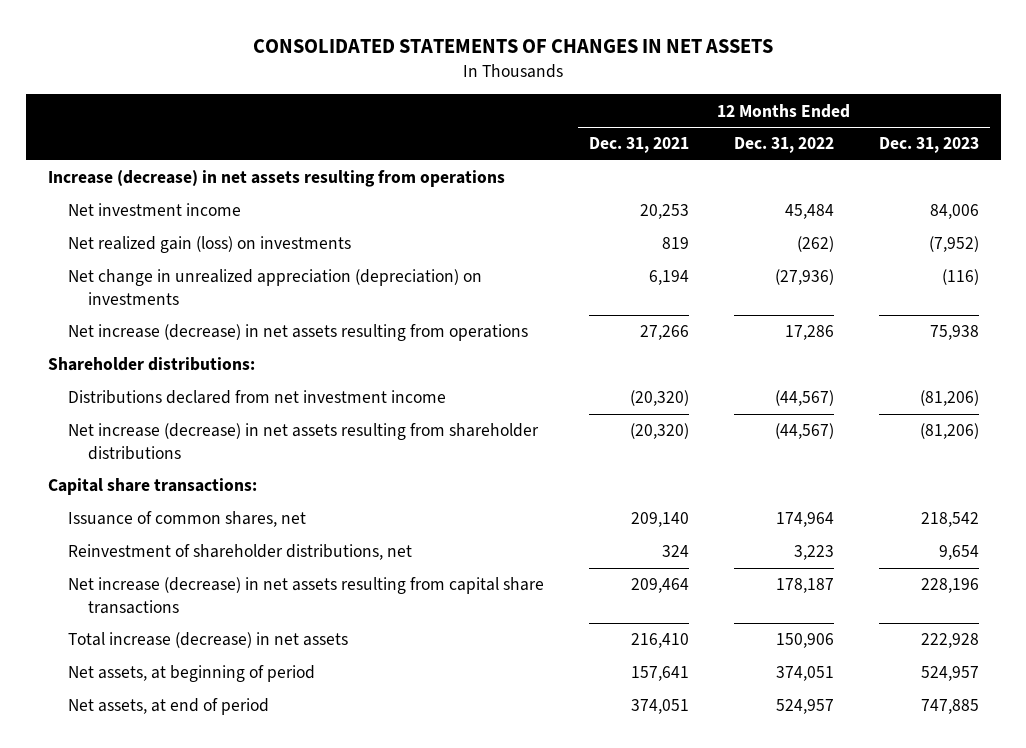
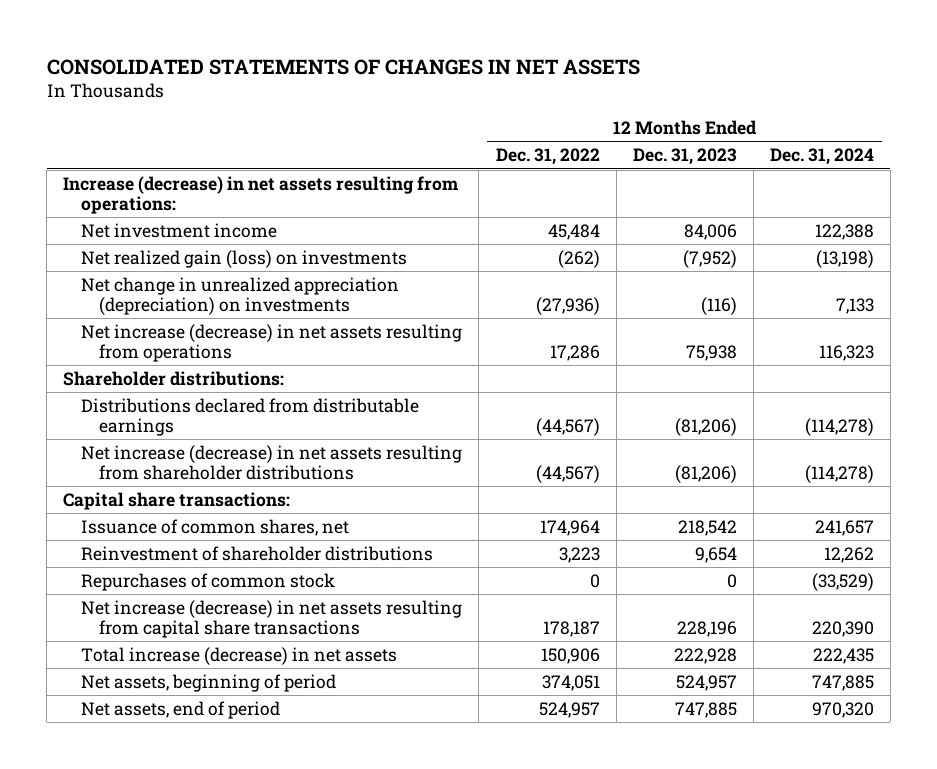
- | 12 Months Ended Dec. 31, 2021 | 12 Months Ended Dec. 31, 2022 | 12 Months Ended Dec. 31, 2023
+ | 12 Months Ended Dec. 31, 2022 | 12 Months Ended Dec. 31, 2023 | 12 Months Ended Dec. 31, 2024
- Increase (decrease) in net assets resulting from operations
+ Increase (decrease) in net assets resulting from operations:
- Distributions declared from net investment income | (20,320) | (44,567) | (81,206)
+ Distributions declared from distributable earnings | (44,567) | (81,206) | (114,278)
- Reinvestment of shareholder distributions, net | 324 | 3,223 | 9,654
+ Reinvestment of shareholder distributions | 3,223 | 9,654 | 12,262
+ Repurchases of common stock | 0 | 0 | (33,529)
- Net assets, at beginning of period | 157,641 | 374,051 | 524,957
- Net assets, at end of period | 374,051 | 524,957 | 747,885
+ Net assets, beginning of period | 374,051 | 524,957 | 747,885
+ Net assets, end of period | 524,957 | 747,885 | 970,320

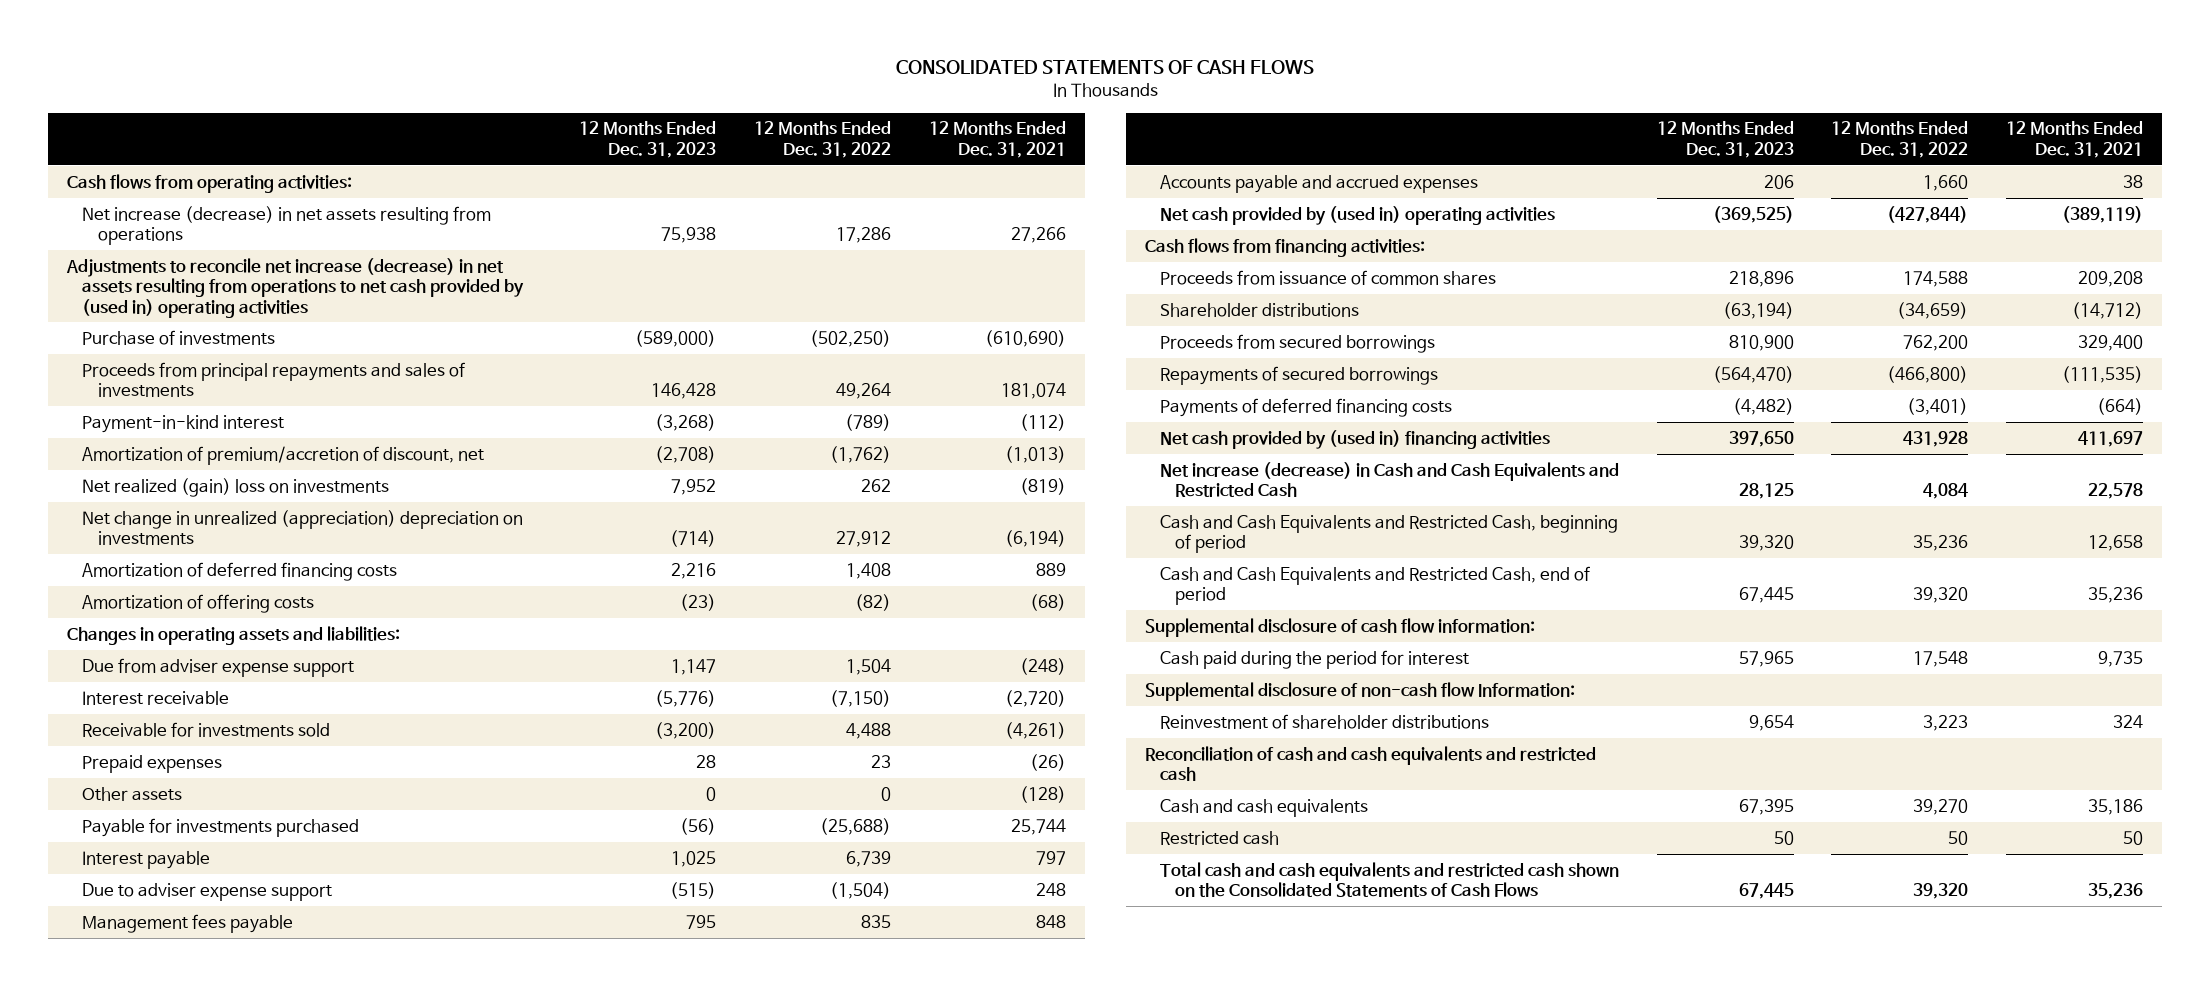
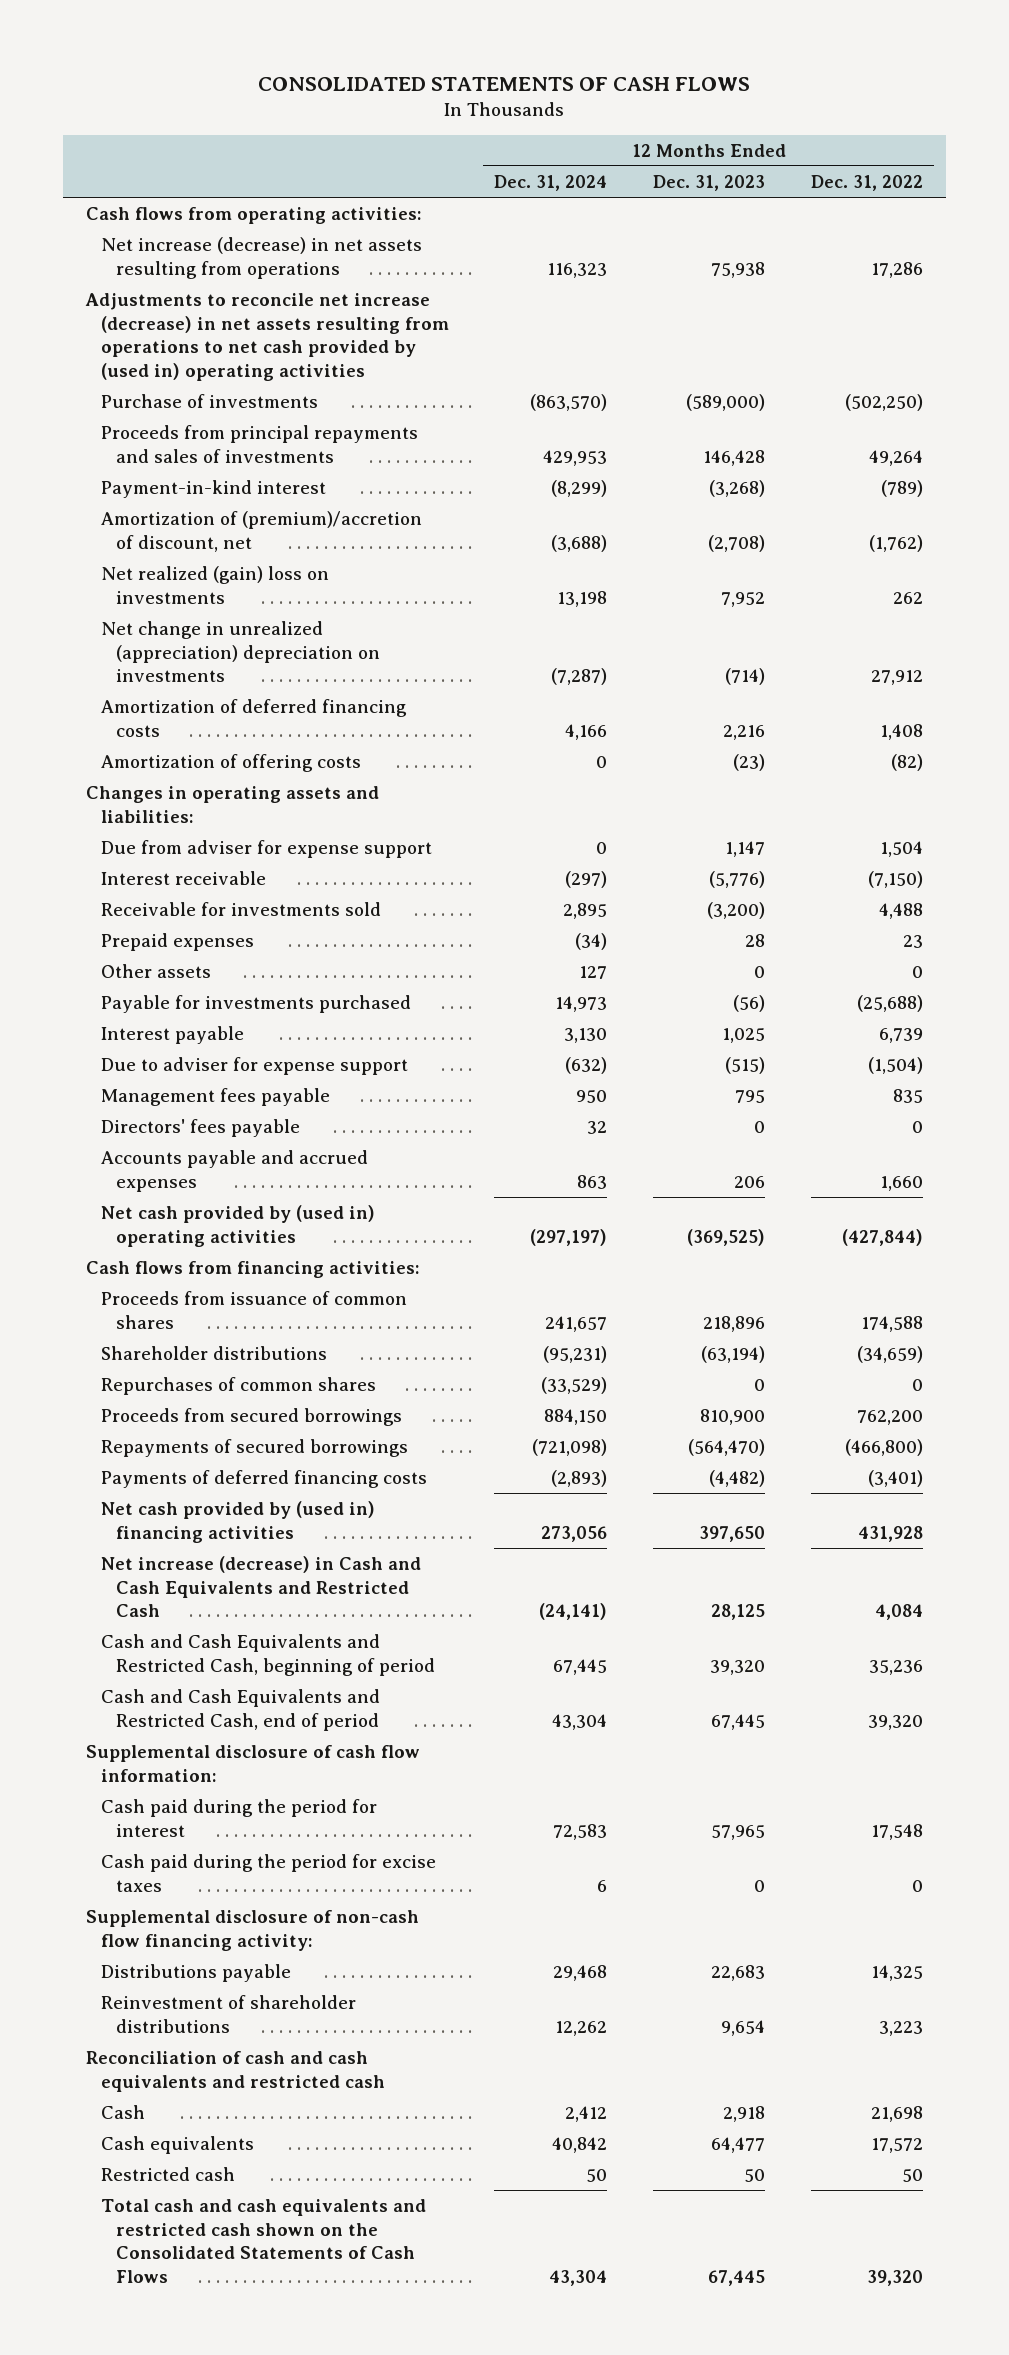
- | 12 Months Ended Dec. 31, 2023 | 12 Months Ended Dec. 31, 2022 | 12 Months Ended Dec. 31, 2021
+ | 12 Months Ended Dec. 31, 2024 | 12 Months Ended Dec. 31, 2023 | 12 Months Ended Dec. 31, 2022
- Amortization of premium/accretion of discount, net | (2,708) | (1,762) | (1,013)
+ Amortization of (premium)/accretion of discount, net | (3,688) | (2,708) | (1,762)
- Due from adviser expense support | 1,147 | 1,504 | (248)
+ Due from adviser for expense support | 0 | 1,147 | 1,504
- Due to adviser expense support | (515) | (1,504) | 248
+ Due to adviser for expense support | (632) | (515) | (1,504)
+ Directors' fees payable | 32 | 0 | 0
+ Repurchases of common shares | (33,529) | 0 | 0
- Supplemental disclosure of non-cash flow Information:
+ Cash paid during the period for excise taxes | 6 | 0 | 0
+ Supplemental disclosure of non-cash flow financing activity:
+ Distributions payable | 29,468 | 22,683 | 14,325
- Cash and cash equivalents | 67,395 | 39,270 | 35,186
+ Cash | 2,412 | 2,918 | 21,698
+ Cash equivalents | 40,842 | 64,477 | 17,572

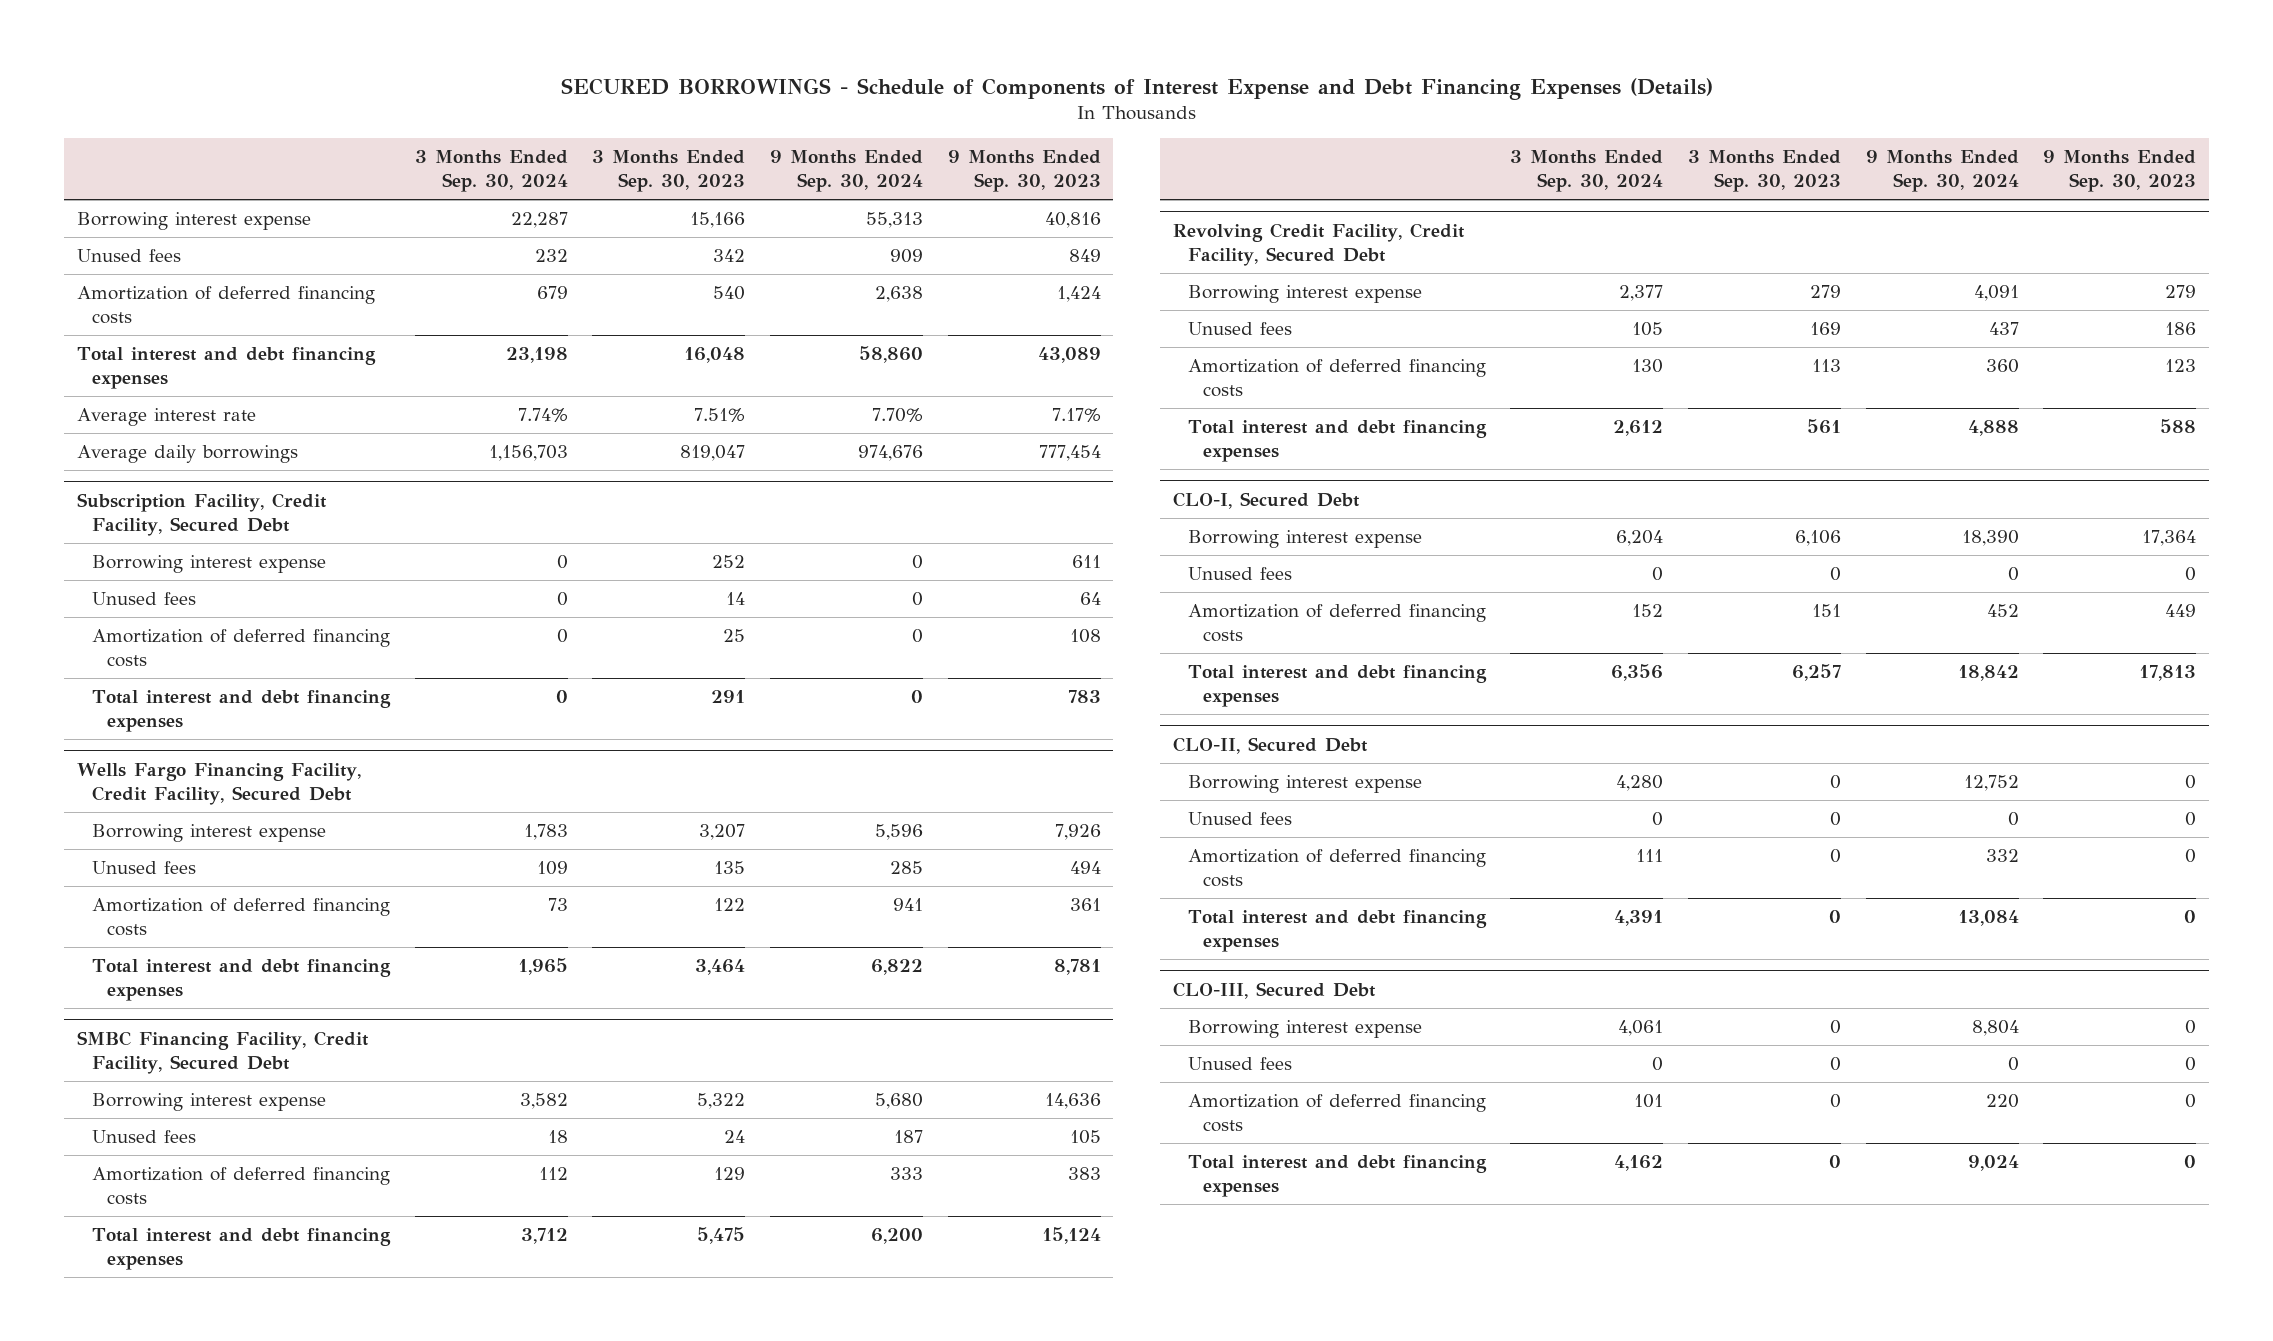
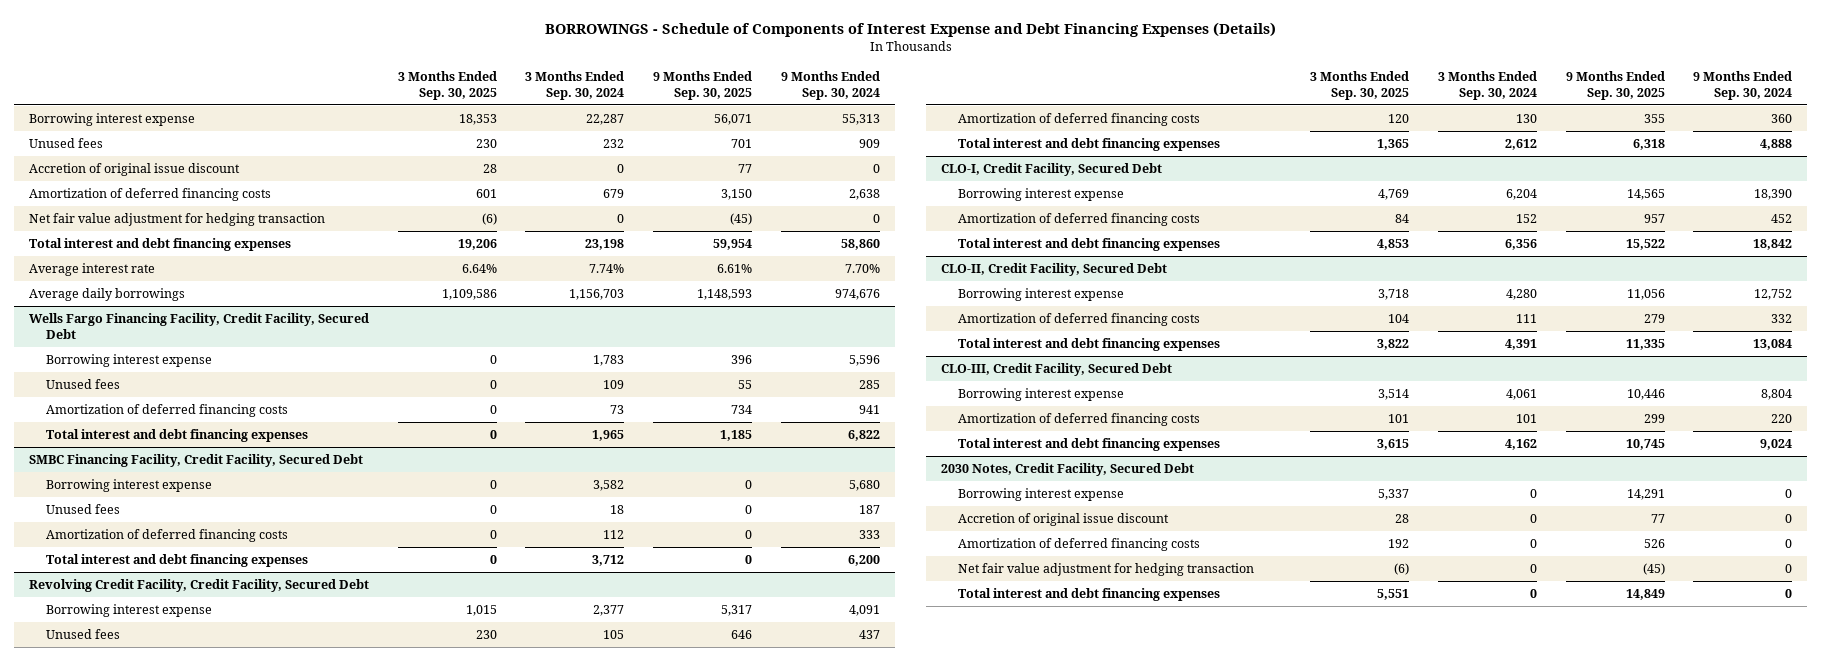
- SECURED BORROWINGS - Schedule of Components of Interest Expense and Debt Financing Expenses (Details)
+ BORROWINGS - Schedule of Components of Interest Expense and Debt Financing Expenses (Details)
- | 3 Months Ended Sep. 30, 2024 | 3 Months Ended Sep. 30, 2023 | 9 Months Ended Sep. 30, 2024 | 9 Months Ended Sep. 30, 2023
+ | 3 Months Ended Sep. 30, 2025 | 3 Months Ended Sep. 30, 2024 | 9 Months Ended Sep. 30, 2025 | 9 Months Ended Sep. 30, 2024
+ Accretion of original issue discount | 28 | 0 | 77 | 0
+ Net fair value adjustment for hedging transaction | (6) | 0 | (45) | 0
- Subscription Facility, Credit Facility, Secured Debt
- Borrowing interest expense | 0 | 252 | 0 | 611
- Unused fees | 0 | 14 | 0 | 64
- Amortization of deferred financing costs | 0 | 25 | 0 | 108
- Total interest and debt financing expenses | 0 | 291 | 0 | 783
- CLO-I, Secured Debt
+ CLO-I, Credit Facility, Secured Debt
- Unused fees | 0 | 0 | 0 | 0
- CLO-II, Secured Debt
+ CLO-II, Credit Facility, Secured Debt
- Unused fees | 0 | 0 | 0 | 0
- CLO-III, Secured Debt
+ CLO-III, Credit Facility, Secured Debt
- Unused fees | 0 | 0 | 0 | 0
+ 2030 Notes, Credit Facility, Secured Debt
+ Borrowing interest expense | 5,337 | 0 | 14,291 | 0
+ Accretion of original issue discount | 28 | 0 | 77 | 0
+ Amortization of deferred financing costs | 192 | 0 | 526 | 0
+ Net fair value adjustment for hedging transaction | (6) | 0 | (45) | 0
+ Total interest and debt financing expenses | 5,551 | 0 | 14,849 | 0

